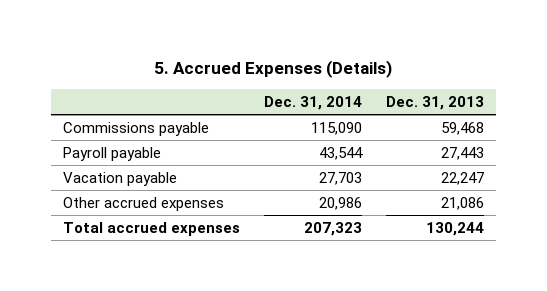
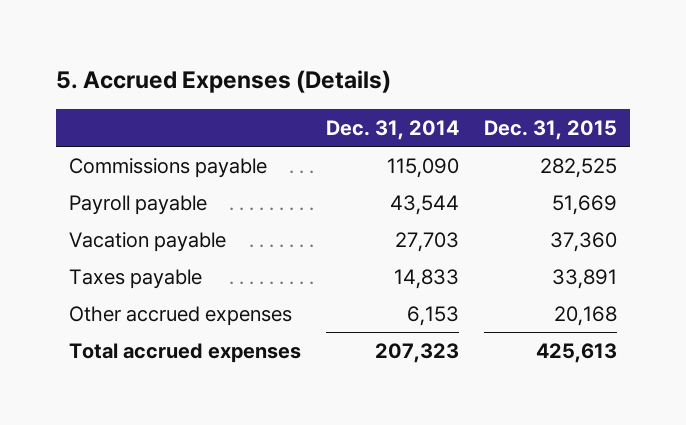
- | Dec. 31, 2014 | Dec. 31, 2013
+ | Dec. 31, 2014 | Dec. 31, 2015
- Other accrued expenses | 20,986 | 21,086
+ Taxes payable | 14,833 | 33,891
+ Other accrued expenses | 6,153 | 20,168

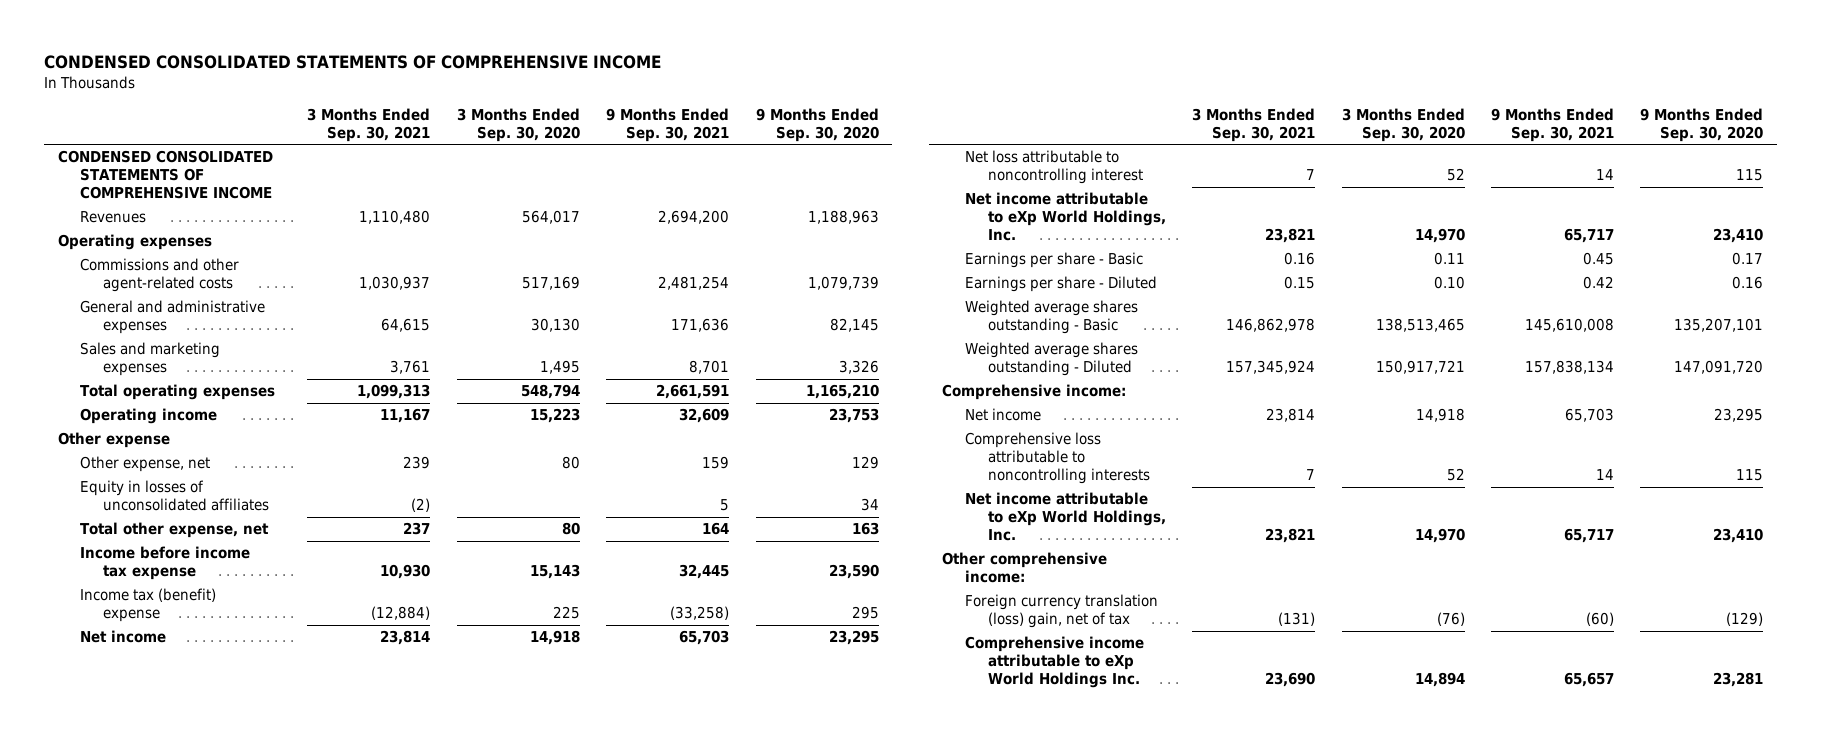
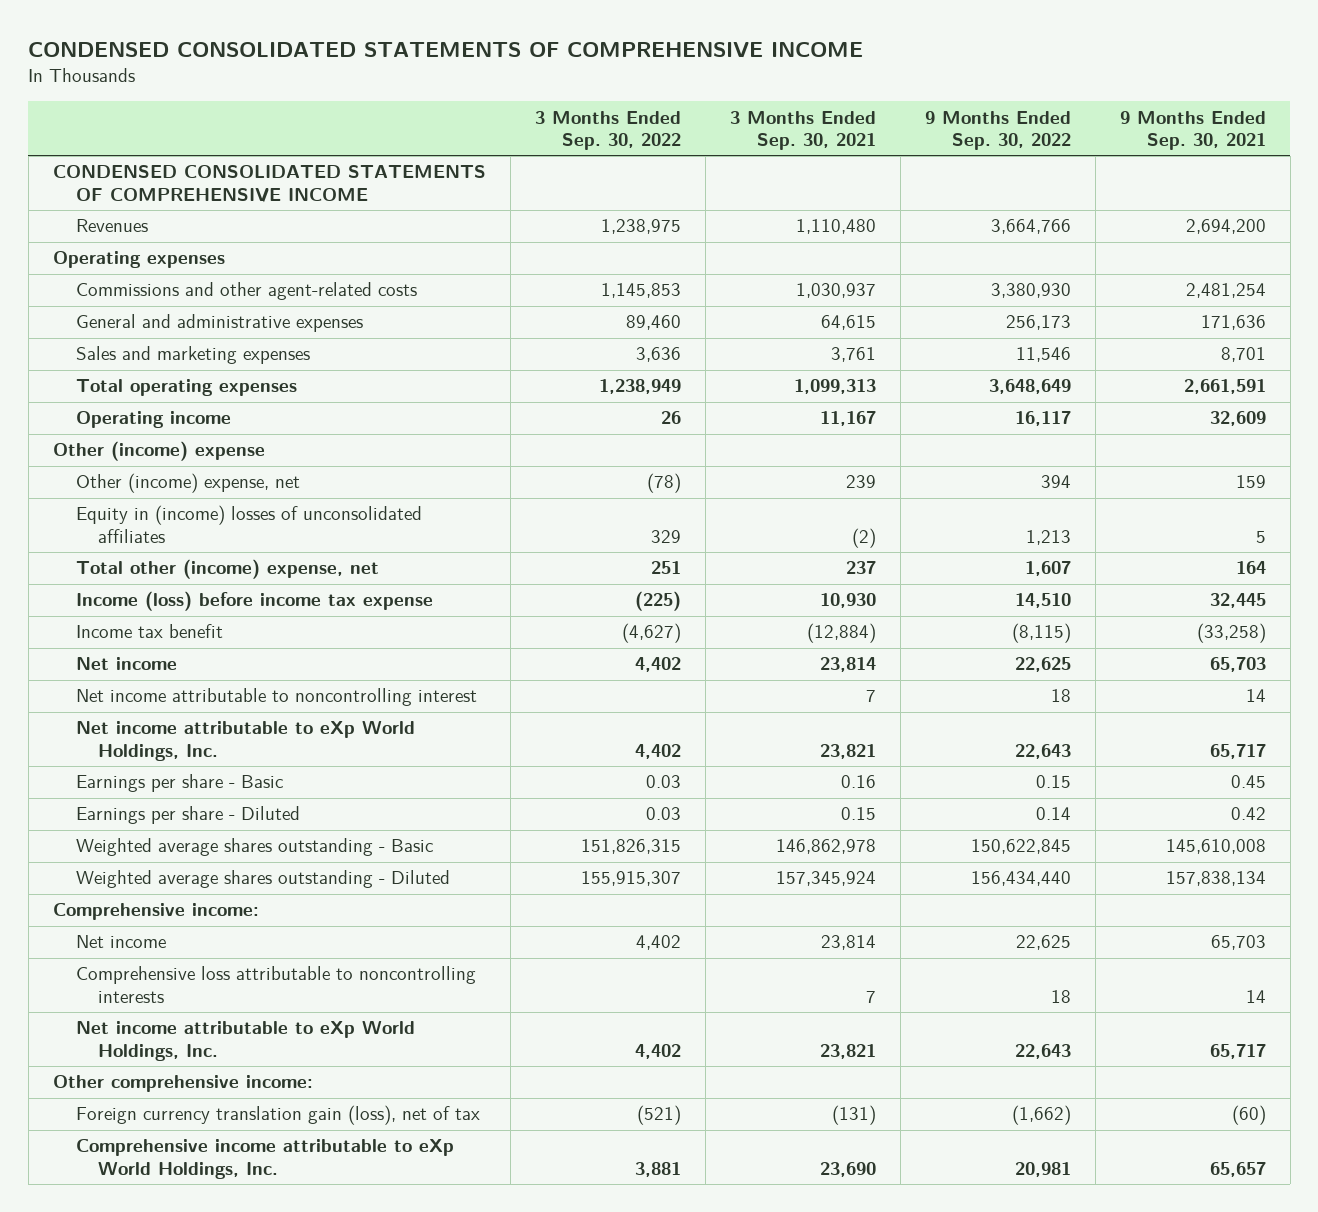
- | 3 Months Ended Sep. 30, 2021 | 3 Months Ended Sep. 30, 2020 | 9 Months Ended Sep. 30, 2021 | 9 Months Ended Sep. 30, 2020
+ | 3 Months Ended Sep. 30, 2022 | 3 Months Ended Sep. 30, 2021 | 9 Months Ended Sep. 30, 2022 | 9 Months Ended Sep. 30, 2021
- Other expense
- Other expense, net | 239 | 80 | 159 | 129
- Equity in losses of unconsolidated affiliates | (2) | | 5 | 34
- Total other expense, net | 237 | 80 | 164 | 163
- Income before income tax expense | 10,930 | 15,143 | 32,445 | 23,590
- Income tax (benefit) expense | (12,884) | 225 | (33,258) | 295
+ Other (income) expense
+ Other (income) expense, net | (78) | 239 | 394 | 159
+ Equity in (income) losses of unconsolidated affiliates | 329 | (2) | 1,213 | 5
+ Total other (income) expense, net | 251 | 237 | 1,607 | 164
+ Income (loss) before income tax expense | (225) | 10,930 | 14,510 | 32,445
+ Income tax benefit | (4,627) | (12,884) | (8,115) | (33,258)
- Net loss attributable to noncontrolling interest | 7 | 52 | 14 | 115
+ Net income attributable to noncontrolling interest | | 7 | 18 | 14
- Foreign currency translation (loss) gain, net of tax | (131) | (76) | (60) | (129)
- Comprehensive income attributable to eXp World Holdings Inc. | 23,690 | 14,894 | 65,657 | 23,281
+ Foreign currency translation gain (loss), net of tax | (521) | (131) | (1,662) | (60)
+ Comprehensive income attributable to eXp World Holdings, Inc. | 3,881 | 23,690 | 20,981 | 65,657

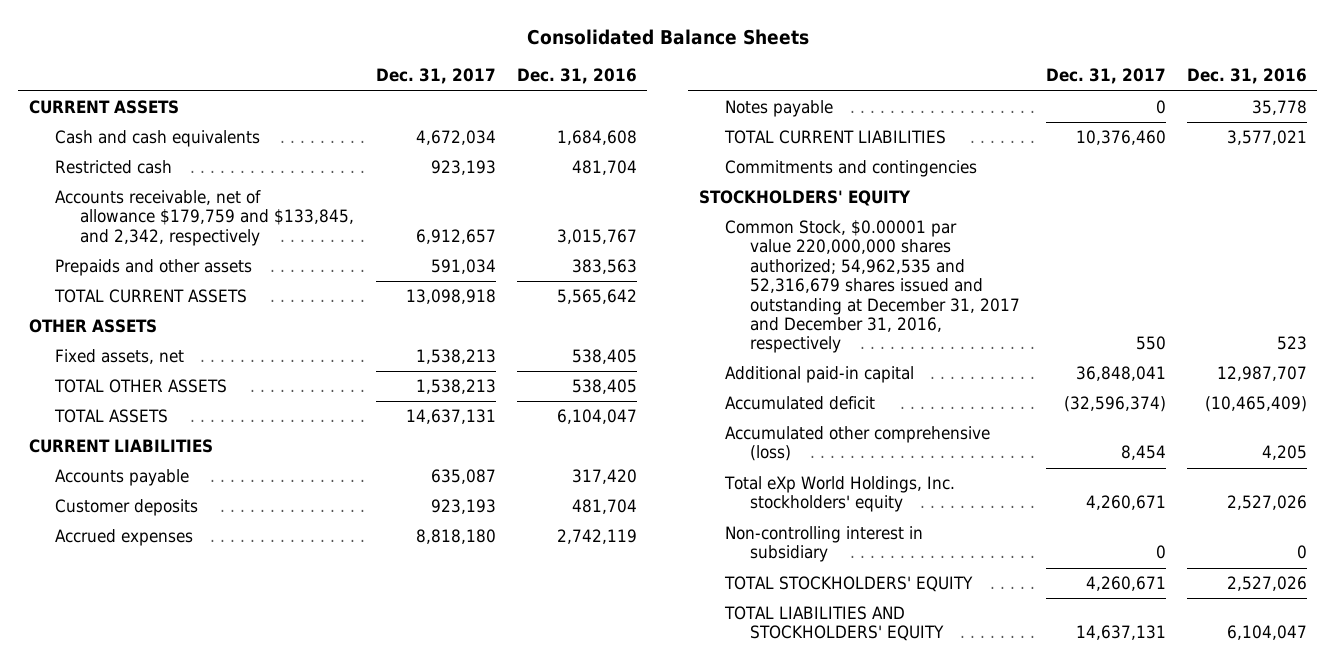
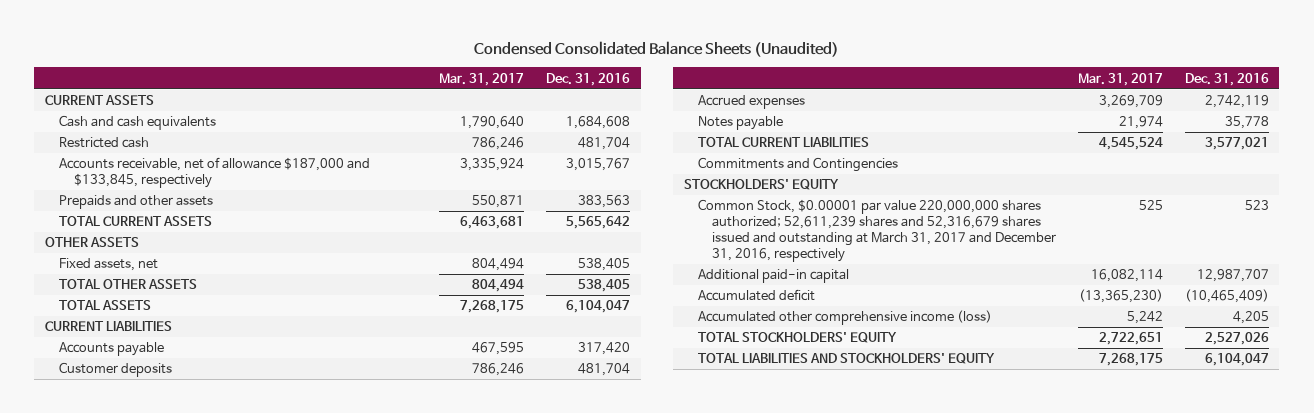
- Consolidated Balance Sheets
+ Condensed Consolidated Balance Sheets (Unaudited)
- | Dec. 31, 2017 | Dec. 31, 2016
+ | Mar. 31, 2017 | Dec. 31, 2016
- Accounts receivable, net of allowance $179,759 and $133,845, and 2,342, respectively | 6,912,657 | 3,015,767
+ Accounts receivable, net of allowance $187,000 and $133,845, respectively | 3,335,924 | 3,015,767
- Commitments and contingencies
+ Commitments and Contingencies
- Common Stock, $0.00001 par value 220,000,000 shares authorized; 54,962,535 and 52,316,679 shares issued and outstanding at December 31, 2017 and December 31, 2016, respectively | 550 | 523
+ Common Stock, $0.00001 par value 220,000,000 shares authorized; 52,611,239 shares and 52,316,679 shares issued and outstanding at March 31, 2017 and December 31, 2016, respectively | 525 | 523
- Accumulated other comprehensive (loss) | 8,454 | 4,205
- Total eXp World Holdings, Inc. stockholders' equity | 4,260,671 | 2,527,026
- Non-controlling interest in subsidiary | 0 | 0
+ Accumulated other comprehensive income (loss) | 5,242 | 4,205

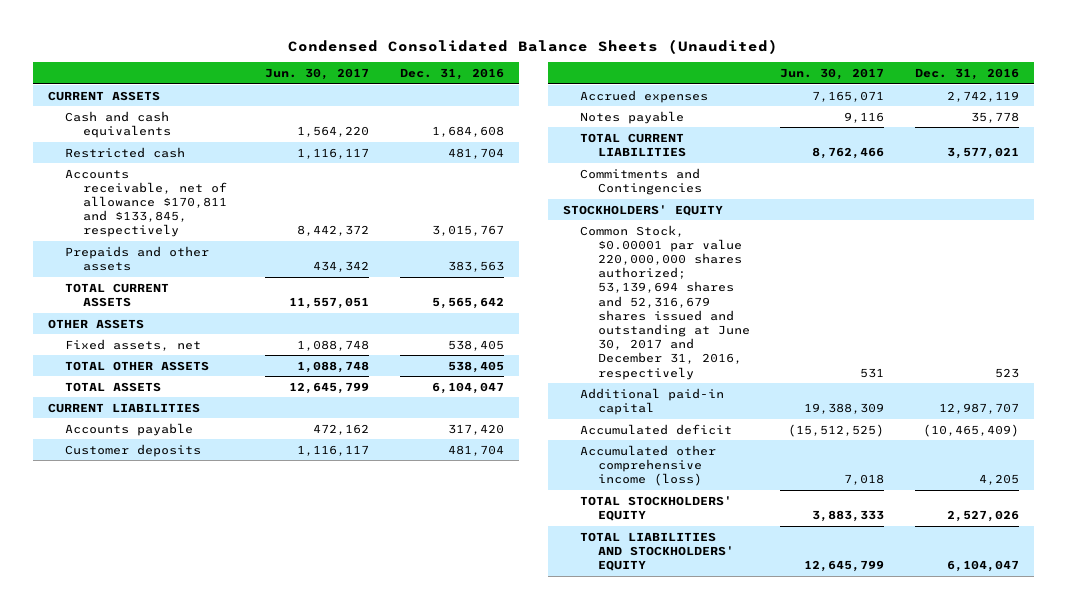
- | Mar. 31, 2017 | Dec. 31, 2016
+ | Jun. 30, 2017 | Dec. 31, 2016
- Accounts receivable, net of allowance $187,000 and $133,845, respectively | 3,335,924 | 3,015,767
+ Accounts receivable, net of allowance $170,811 and $133,845, respectively | 8,442,372 | 3,015,767
- Common Stock, $0.00001 par value 220,000,000 shares authorized; 52,611,239 shares and 52,316,679 shares issued and outstanding at March 31, 2017 and December 31, 2016, respectively | 525 | 523
+ Common Stock, $0.00001 par value 220,000,000 shares authorized; 53,139,694 shares and 52,316,679 shares issued and outstanding at June 30, 2017 and December 31, 2016, respectively | 531 | 523

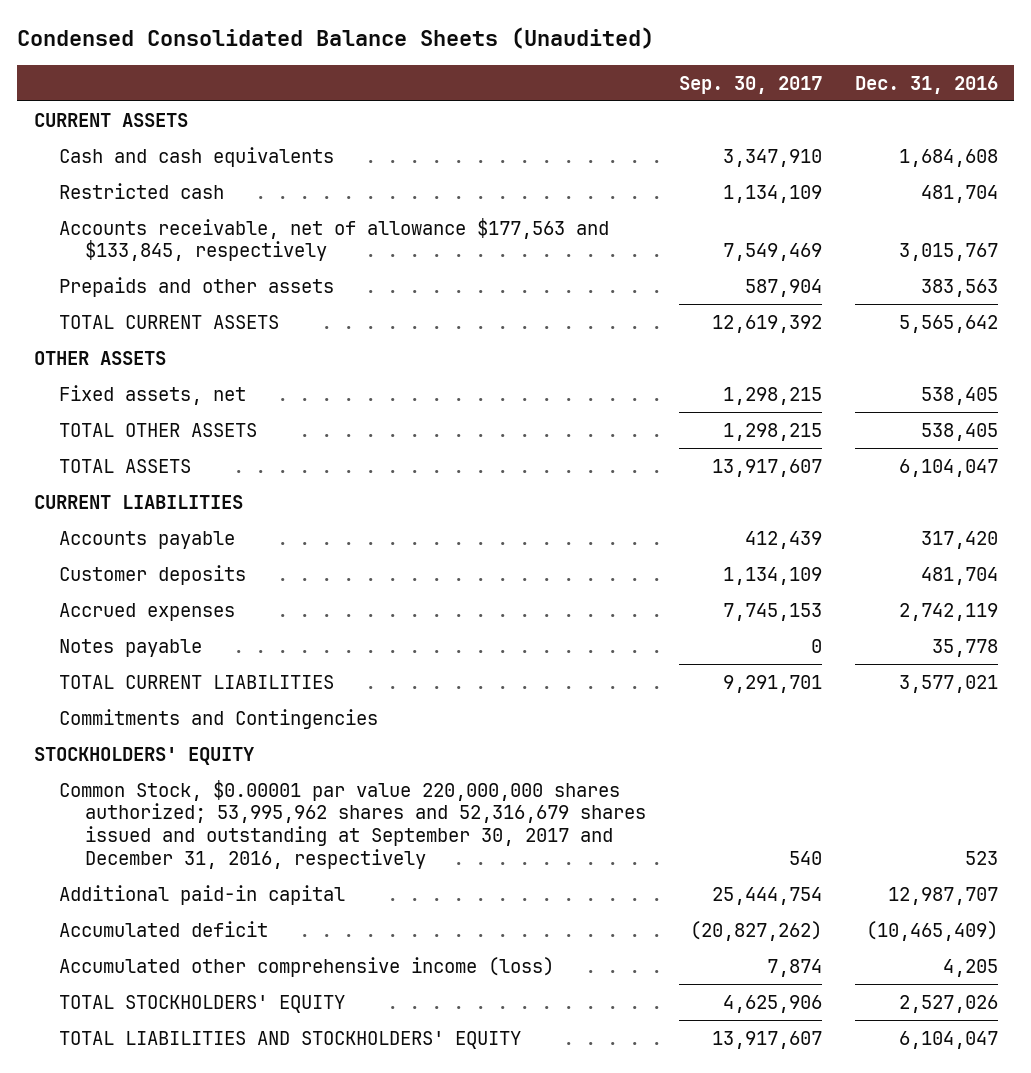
- | Jun. 30, 2017 | Dec. 31, 2016
+ | Sep. 30, 2017 | Dec. 31, 2016
- Accounts receivable, net of allowance $170,811 and $133,845, respectively | 8,442,372 | 3,015,767
+ Accounts receivable, net of allowance $177,563 and $133,845, respectively | 7,549,469 | 3,015,767
- Common Stock, $0.00001 par value 220,000,000 shares authorized; 53,139,694 shares and 52,316,679 shares issued and outstanding at June 30, 2017 and December 31, 2016, respectively | 531 | 523
+ Common Stock, $0.00001 par value 220,000,000 shares authorized; 53,995,962 shares and 52,316,679 shares issued and outstanding at September 30, 2017 and December 31, 2016, respectively | 540 | 523

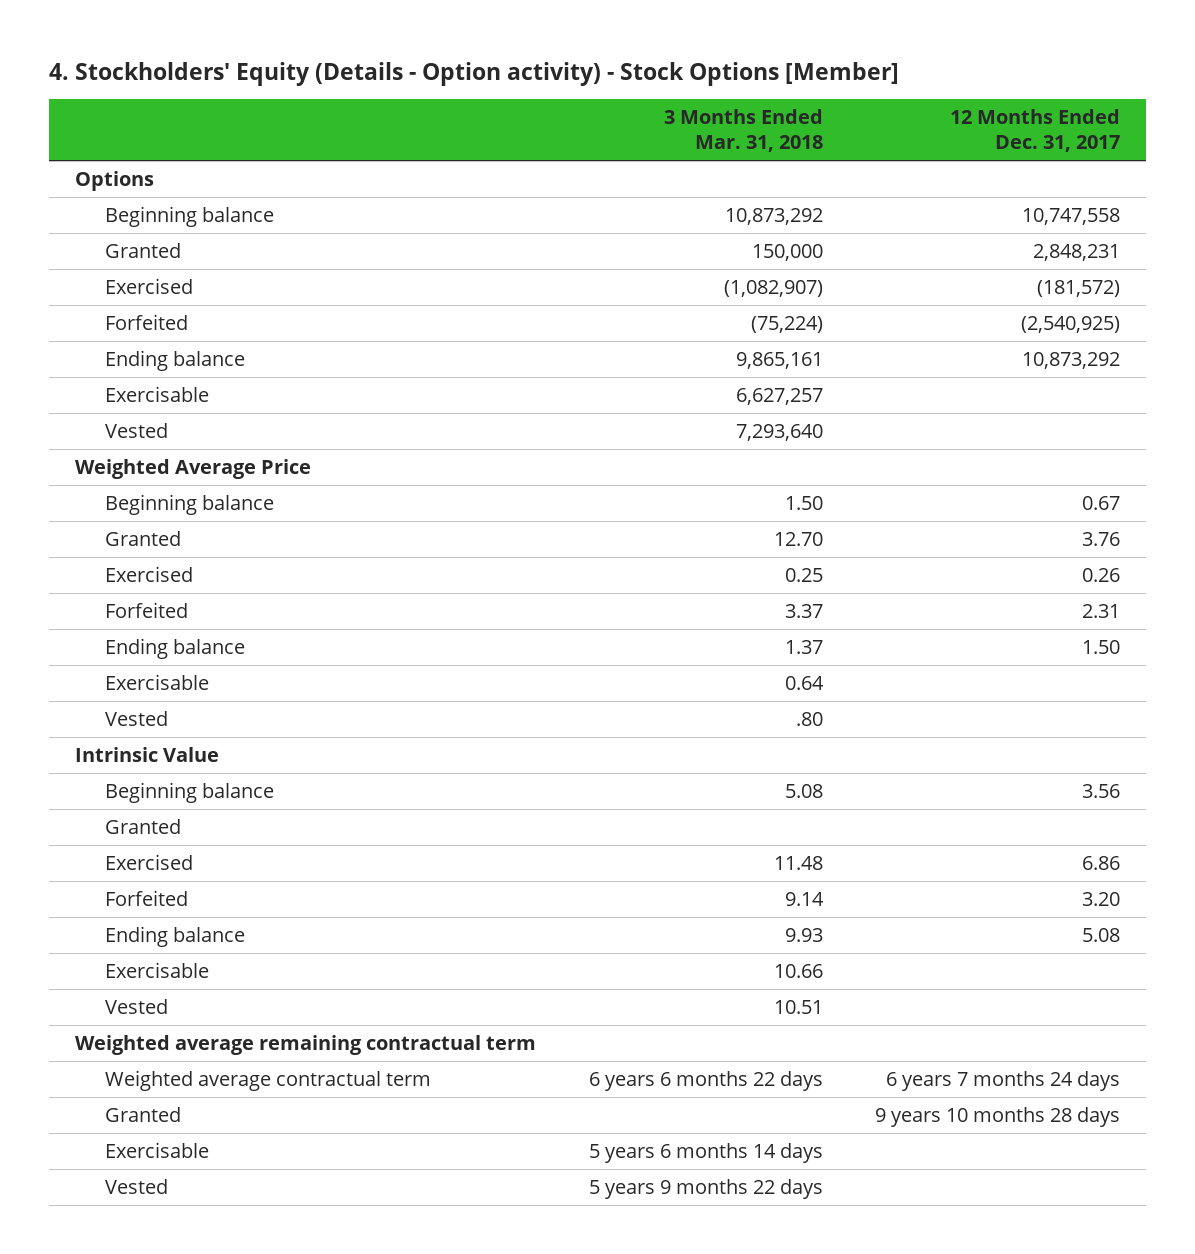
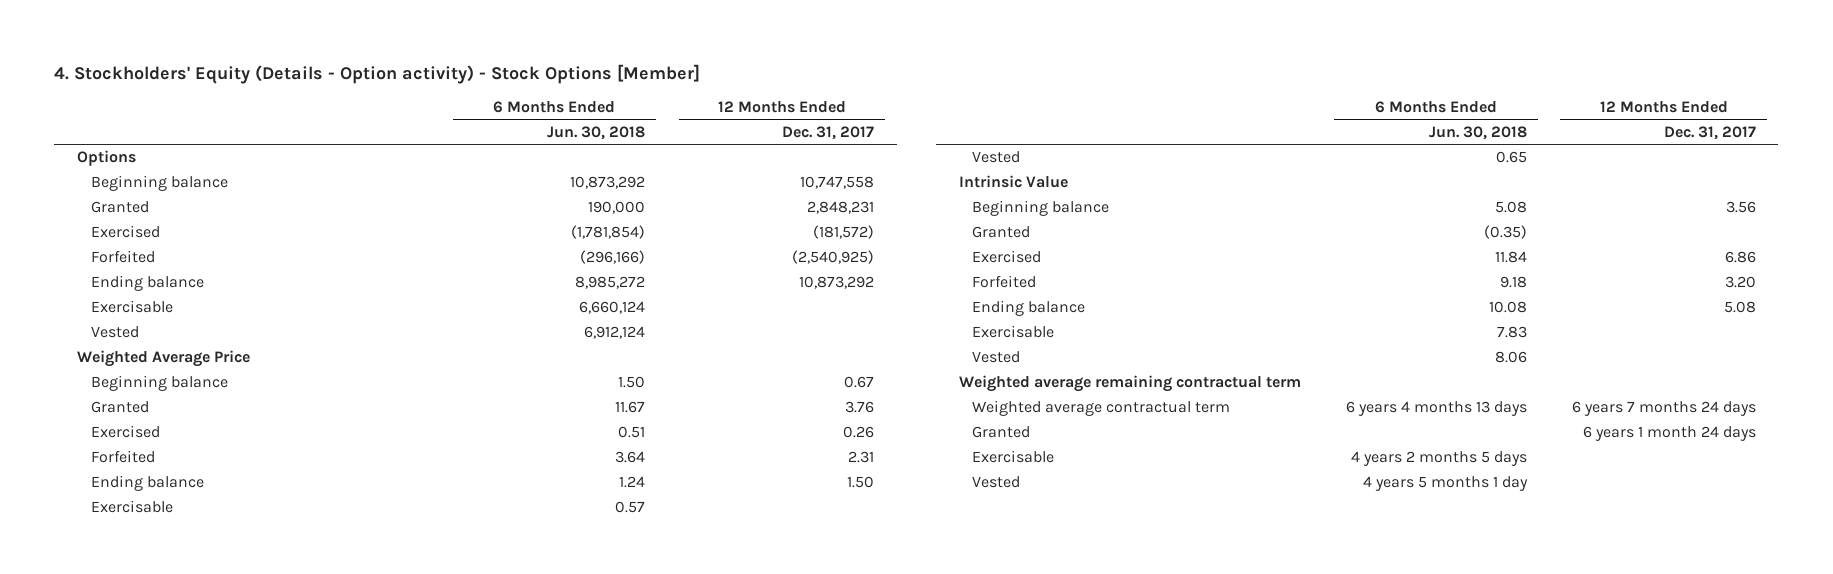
- | 3 Months Ended Mar. 31, 2018 | 12 Months Ended Dec. 31, 2017
+ | 6 Months Ended Jun. 30, 2018 | 12 Months Ended Dec. 31, 2017
- Granted | | 9 years 10 months 28 days
+ Granted | | 6 years 1 month 24 days

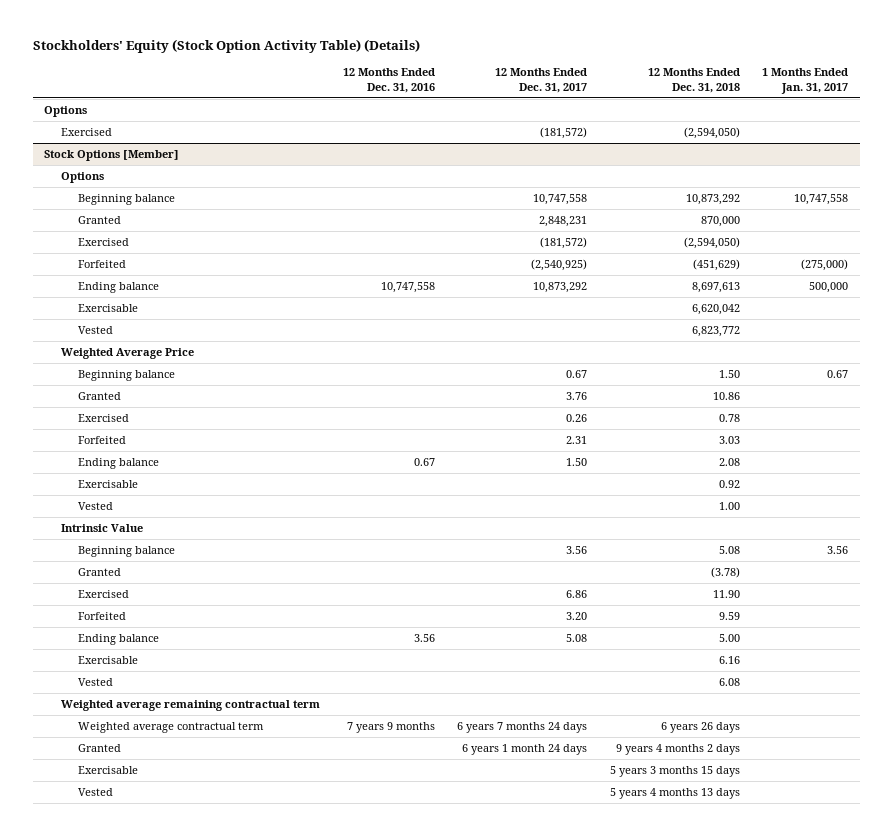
- 4. Stockholders' Equity (Details - Option activity) - Stock Options [Member]
+ Stockholders' Equity (Stock Option Activity Table) (Details)
- | 6 Months Ended Jun. 30, 2018 | 12 Months Ended Dec. 31, 2017
+ | 12 Months Ended Dec. 31, 2016 | 12 Months Ended Dec. 31, 2017 | 12 Months Ended Dec. 31, 2018 | 1 Months Ended Jan. 31, 2017
+ Exercised | | (181,572) | (2,594,050) |
+ Stock Options [Member]
+ Options

